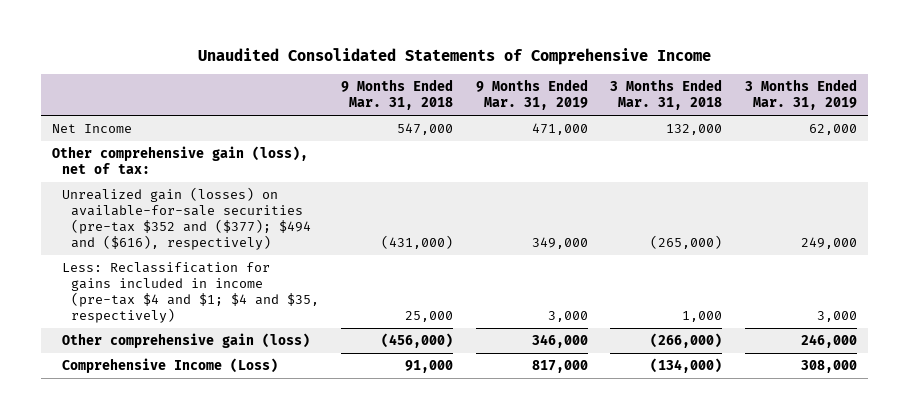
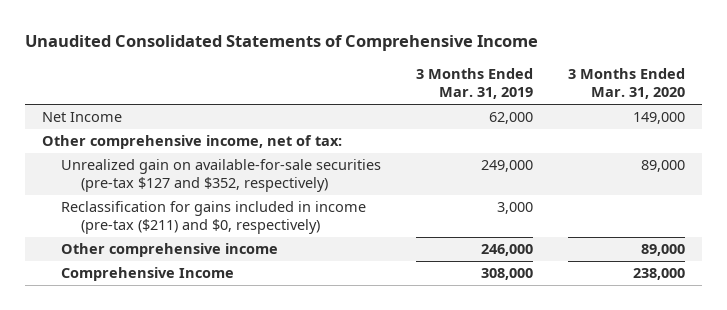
- | 9 Months Ended Mar. 31, 2018 | 9 Months Ended Mar. 31, 2019 | 3 Months Ended Mar. 31, 2018 | 3 Months Ended Mar. 31, 2019
+ | 3 Months Ended Mar. 31, 2019 | 3 Months Ended Mar. 31, 2020
- Other comprehensive gain (loss), net of tax:
- Unrealized gain (losses) on available-for-sale securities (pre-tax $352 and ($377); $494 and ($616), respectively) | (431,000) | 349,000 | (265,000) | 249,000
- Less: Reclassification for gains included in income (pre-tax $4 and $1; $4 and $35, respectively) | 25,000 | 3,000 | 1,000 | 3,000
- Other comprehensive gain (loss) | (456,000) | 346,000 | (266,000) | 246,000
- Comprehensive Income (Loss) | 91,000 | 817,000 | (134,000) | 308,000
+ Other comprehensive income, net of tax:
+ Unrealized gain on available-for-sale securities (pre-tax $127 and $352, respectively) | 249,000 | 89,000
+ Reclassification for gains included in income (pre-tax ($211) and $0, respectively) | 3,000 |
+ Other comprehensive income | 246,000 | 89,000
+ Comprehensive Income | 308,000 | 238,000

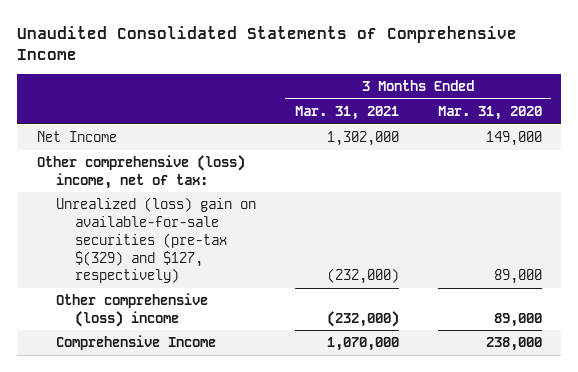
- | 3 Months Ended Mar. 31, 2019 | 3 Months Ended Mar. 31, 2020
+ | 3 Months Ended Mar. 31, 2021 | 3 Months Ended Mar. 31, 2020
- Other comprehensive income, net of tax:
- Unrealized gain on available-for-sale securities (pre-tax $127 and $352, respectively) | 249,000 | 89,000
- Reclassification for gains included in income (pre-tax ($211) and $0, respectively) | 3,000 |
- Other comprehensive income | 246,000 | 89,000
+ Other comprehensive (loss) income, net of tax:
+ Unrealized (loss) gain on available-for-sale securities (pre-tax $(329) and $127, respectively) | (232,000) | 89,000
+ Other comprehensive (loss) income | (232,000) | 89,000

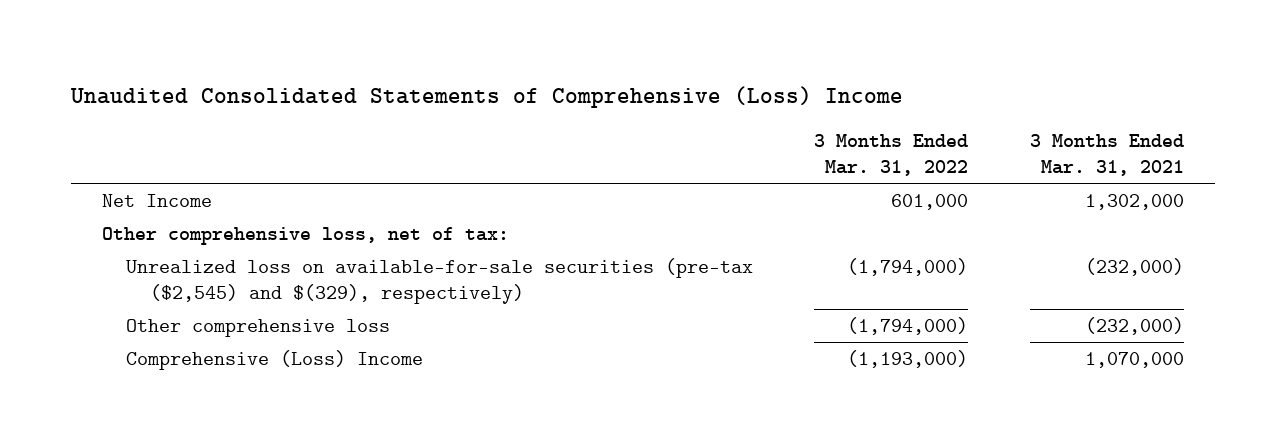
- Unaudited Consolidated Statements of Comprehensive Income
+ Unaudited Consolidated Statements of Comprehensive (Loss) Income
- | 3 Months Ended Mar. 31, 2021 | 3 Months Ended Mar. 31, 2020
+ | 3 Months Ended Mar. 31, 2022 | 3 Months Ended Mar. 31, 2021
- Other comprehensive (loss) income, net of tax:
- Unrealized (loss) gain on available-for-sale securities (pre-tax $(329) and $127, respectively) | (232,000) | 89,000
- Other comprehensive (loss) income | (232,000) | 89,000
- Comprehensive Income | 1,070,000 | 238,000
+ Other comprehensive loss, net of tax:
+ Unrealized loss on available-for-sale securities (pre-tax ($2,545) and $(329), respectively) | (1,794,000) | (232,000)
+ Other comprehensive loss | (1,794,000) | (232,000)
+ Comprehensive (Loss) Income | (1,193,000) | 1,070,000

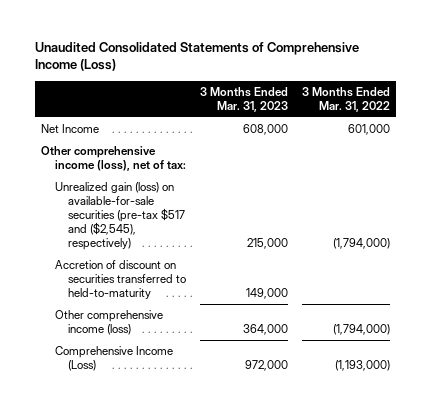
- Unaudited Consolidated Statements of Comprehensive (Loss) Income
+ Unaudited Consolidated Statements of Comprehensive Income (Loss)
- | 3 Months Ended Mar. 31, 2022 | 3 Months Ended Mar. 31, 2021
+ | 3 Months Ended Mar. 31, 2023 | 3 Months Ended Mar. 31, 2022
- Other comprehensive loss, net of tax:
- Unrealized loss on available-for-sale securities (pre-tax ($2,545) and $(329), respectively) | (1,794,000) | (232,000)
- Other comprehensive loss | (1,794,000) | (232,000)
- Comprehensive (Loss) Income | (1,193,000) | 1,070,000
+ Other comprehensive income (loss), net of tax:
+ Unrealized gain (loss) on available-for-sale securities (pre-tax $517 and ($2,545), respectively) | 215,000 | (1,794,000)
+ Accretion of discount on securities transferred to held-to-maturity | 149,000 |
+ Other comprehensive income (loss) | 364,000 | (1,794,000)
+ Comprehensive Income (Loss) | 972,000 | (1,193,000)

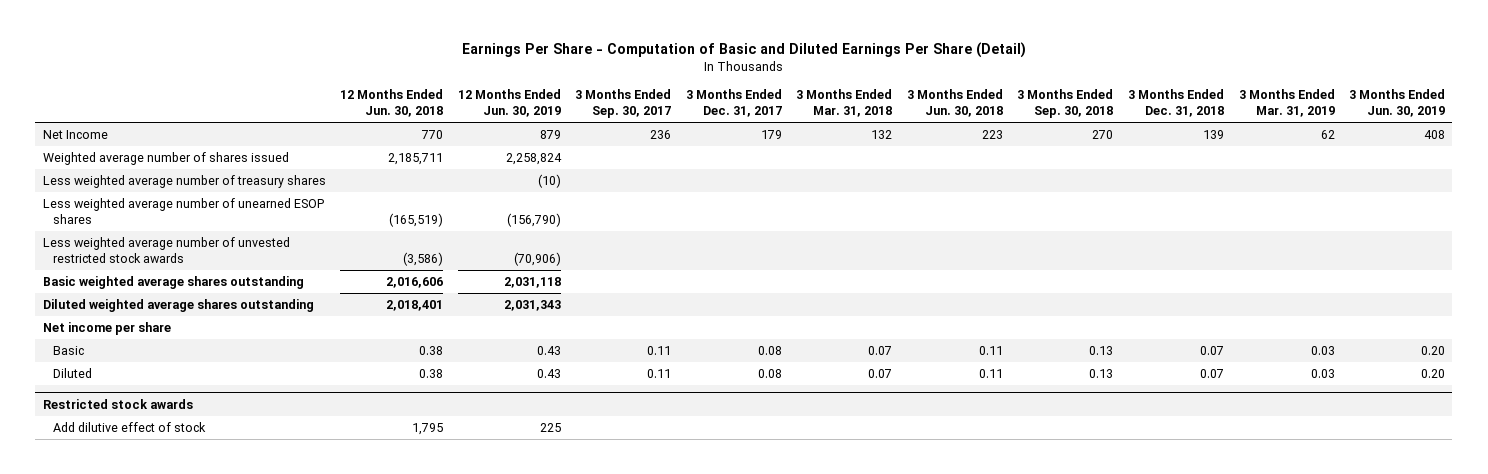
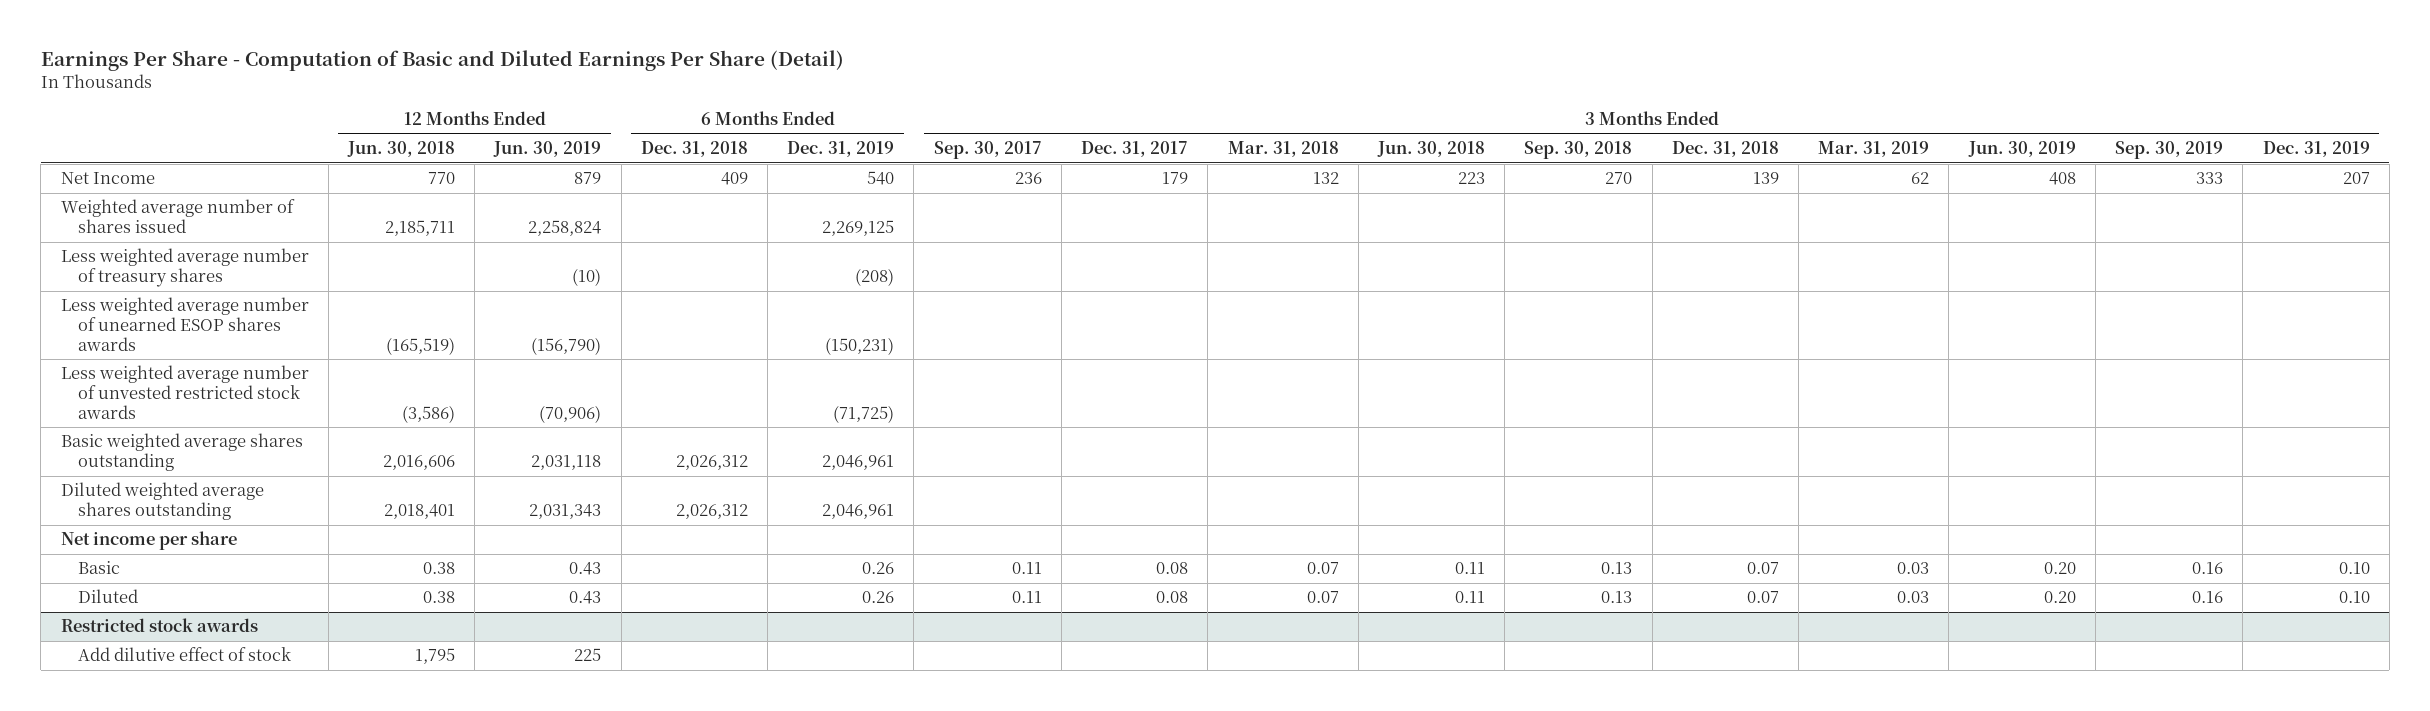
- | 12 Months Ended Jun. 30, 2018 | 12 Months Ended Jun. 30, 2019 | 3 Months Ended Sep. 30, 2017 | 3 Months Ended Dec. 31, 2017 | 3 Months Ended Mar. 31, 2018 | 3 Months Ended Jun. 30, 2018 | 3 Months Ended Sep. 30, 2018 | 3 Months Ended Dec. 31, 2018 | 3 Months Ended Mar. 31, 2019 | 3 Months Ended Jun. 30, 2019
+ | 12 Months Ended Jun. 30, 2018 | 12 Months Ended Jun. 30, 2019 | 6 Months Ended Dec. 31, 2018 | 6 Months Ended Dec. 31, 2019 | 3 Months Ended Sep. 30, 2017 | 3 Months Ended Dec. 31, 2017 | 3 Months Ended Mar. 31, 2018 | 3 Months Ended Jun. 30, 2018 | 3 Months Ended Sep. 30, 2018 | 3 Months Ended Dec. 31, 2018 | 3 Months Ended Mar. 31, 2019 | 3 Months Ended Jun. 30, 2019 | 3 Months Ended Sep. 30, 2019 | 3 Months Ended Dec. 31, 2019
- Less weighted average number of unearned ESOP shares | (165,519) | (156,790) | | | | | | | |
+ Less weighted average number of unearned ESOP shares awards | (165,519) | (156,790) | | (150,231) | | | | | | | | | |

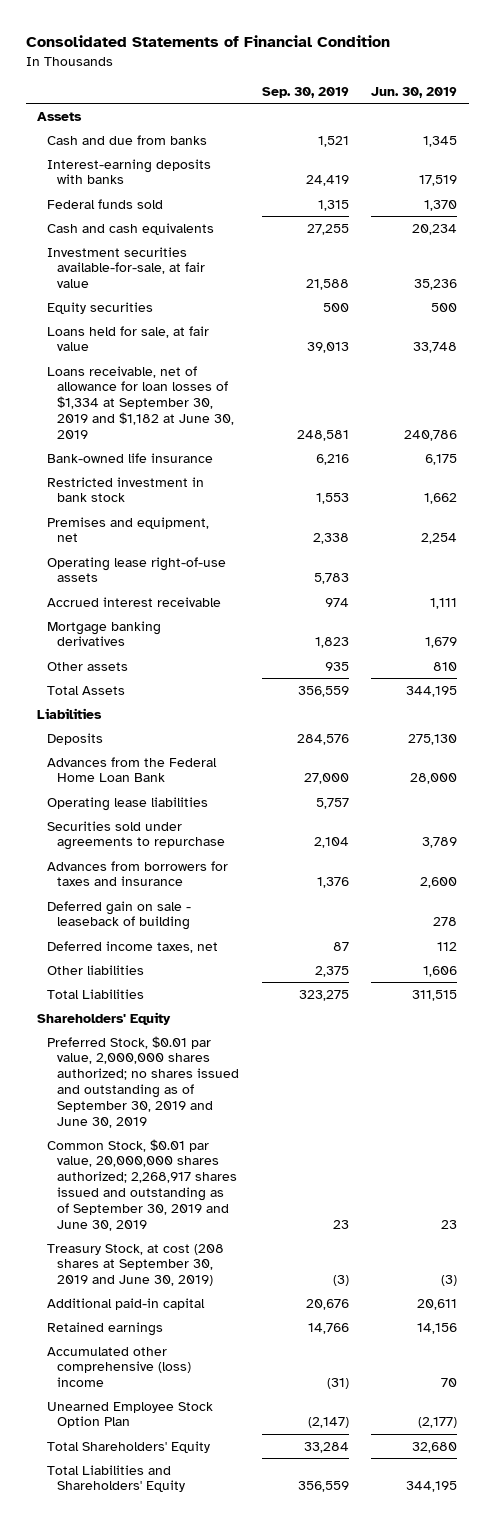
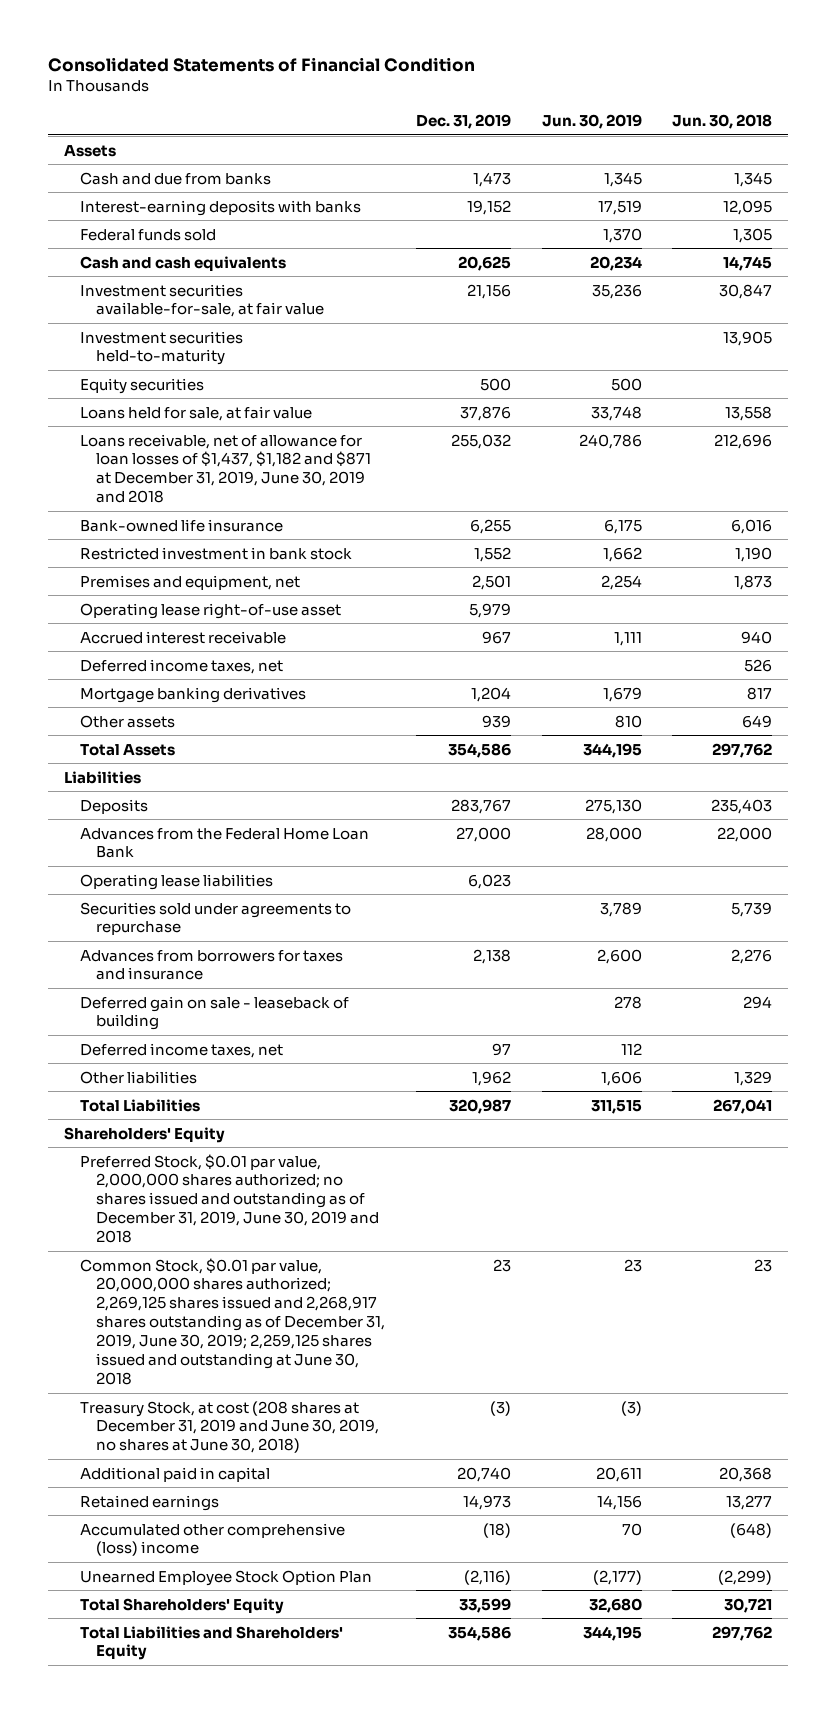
- | Sep. 30, 2019 | Jun. 30, 2019
+ | Dec. 31, 2019 | Jun. 30, 2019 | Jun. 30, 2018
+ Investment securities held-to-maturity | | | 13,905
- Loans receivable, net of allowance for loan losses of $1,334 at September 30, 2019 and $1,182 at June 30, 2019 | 248,581 | 240,786
+ Loans receivable, net of allowance for loan losses of $1,437, $1,182 and $871 at December 31, 2019, June 30, 2019 and 2018 | 255,032 | 240,786 | 212,696
- Operating lease right-of-use assets | 5,783 |
+ Operating lease right-of-use asset | 5,979 | |
+ Deferred income taxes, net | | | 526
- Preferred Stock, $0.01 par value, 2,000,000 shares authorized; no shares issued and outstanding as of September 30, 2019 and June 30, 2019
- Common Stock, $0.01 par value, 20,000,000 shares authorized; 2,268,917 shares issued and outstanding as of September 30, 2019 and June 30, 2019 | 23 | 23
- Treasury Stock, at cost (208 shares at September 30, 2019 and June 30, 2019) | (3) | (3)
- Additional paid-in capital | 20,676 | 20,611
+ Preferred Stock, $0.01 par value, 2,000,000 shares authorized; no shares issued and outstanding as of December 31, 2019, June 30, 2019 and 2018
+ Common Stock, $0.01 par value, 20,000,000 shares authorized; 2,269,125 shares issued and 2,268,917 shares outstanding as of December 31, 2019, June 30, 2019; 2,259,125 shares issued and outstanding at June 30, 2018 | 23 | 23 | 23
+ Treasury Stock, at cost (208 shares at December 31, 2019 and June 30, 2019, no shares at June 30, 2018) | (3) | (3) |
+ Additional paid in capital | 20,740 | 20,611 | 20,368

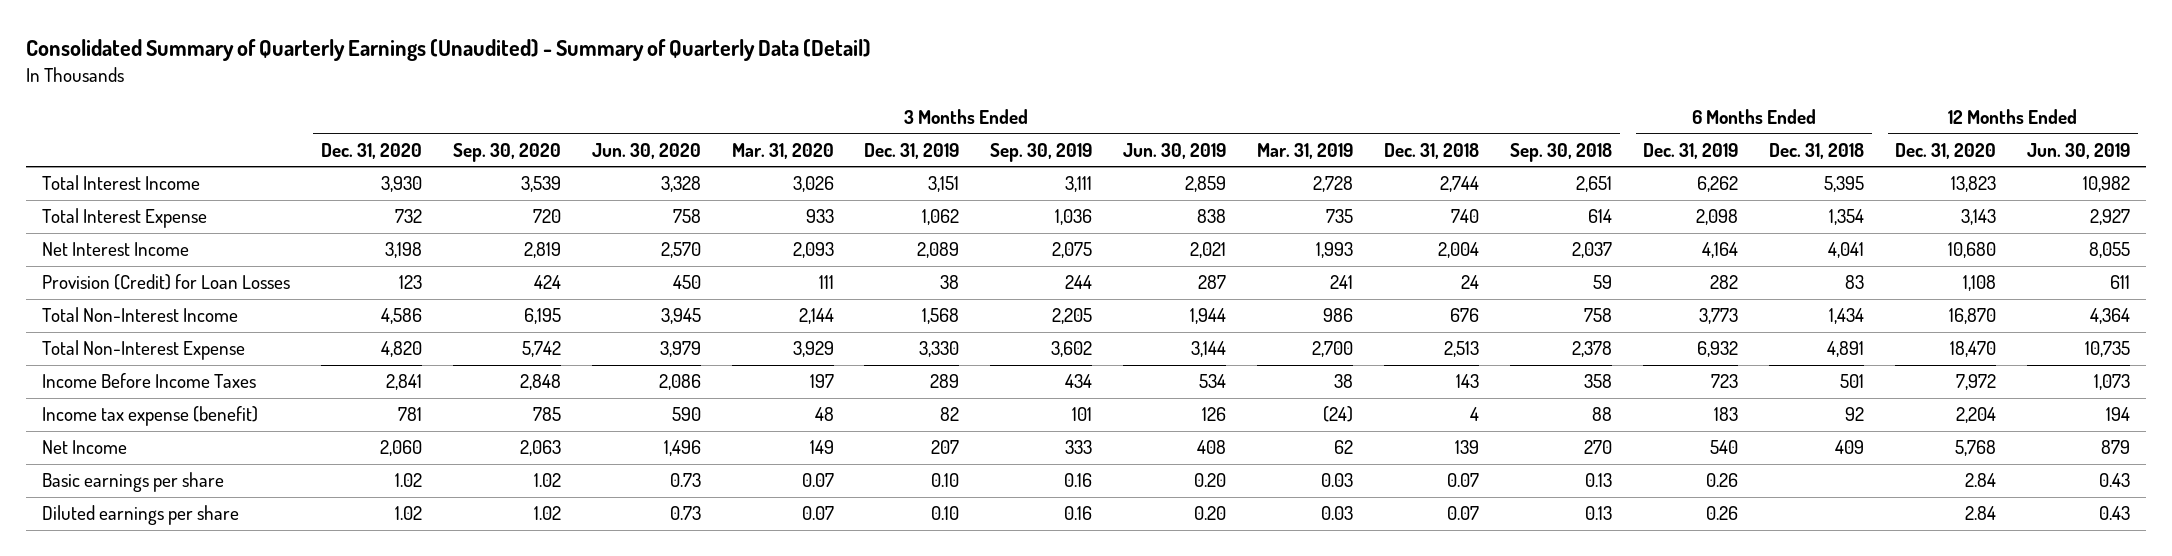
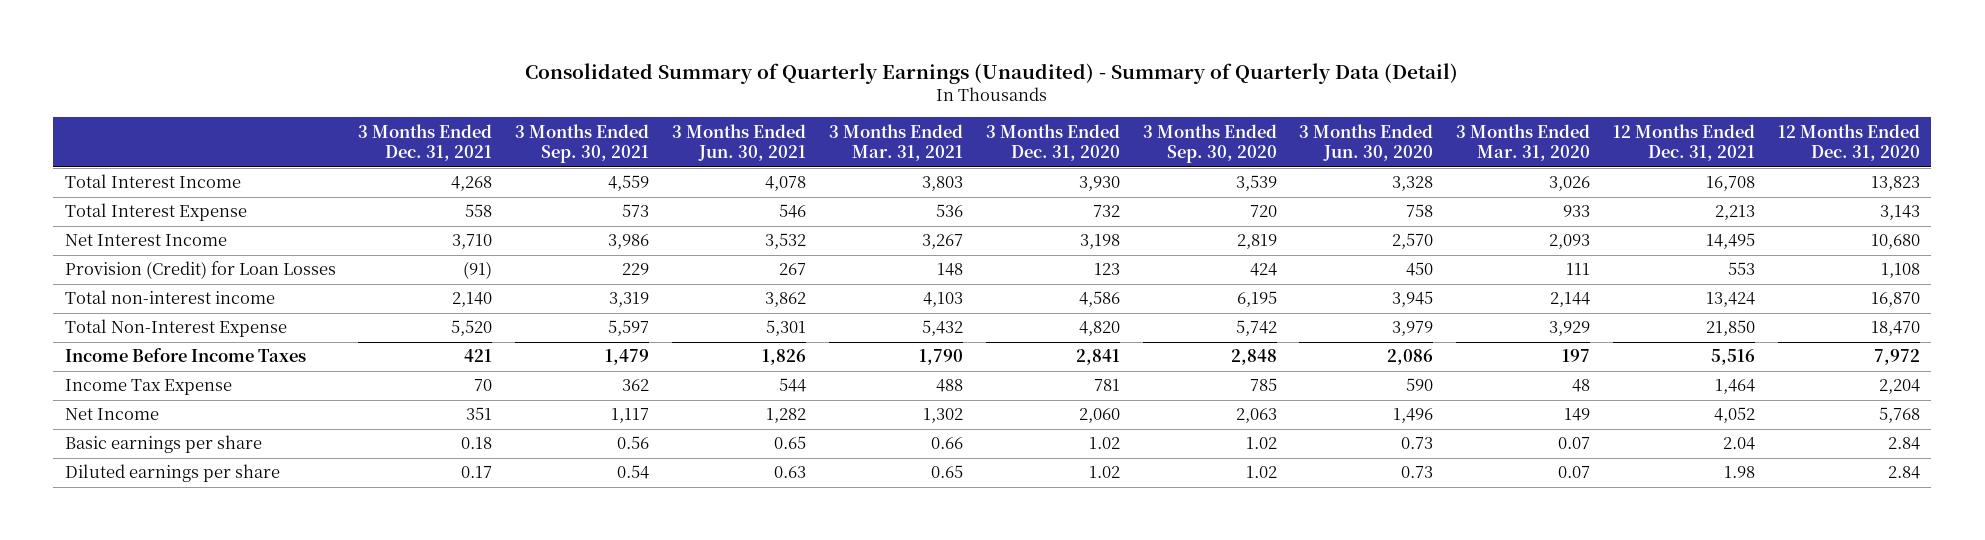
- | 3 Months Ended Dec. 31, 2020 | 3 Months Ended Sep. 30, 2020 | 3 Months Ended Jun. 30, 2020 | 3 Months Ended Mar. 31, 2020 | 3 Months Ended Dec. 31, 2019 | 3 Months Ended Sep. 30, 2019 | 3 Months Ended Jun. 30, 2019 | 3 Months Ended Mar. 31, 2019 | 3 Months Ended Dec. 31, 2018 | 3 Months Ended Sep. 30, 2018 | 6 Months Ended Dec. 31, 2019 | 6 Months Ended Dec. 31, 2018 | 12 Months Ended Dec. 31, 2020 | 12 Months Ended Jun. 30, 2019
+ | 3 Months Ended Dec. 31, 2021 | 3 Months Ended Sep. 30, 2021 | 3 Months Ended Jun. 30, 2021 | 3 Months Ended Mar. 31, 2021 | 3 Months Ended Dec. 31, 2020 | 3 Months Ended Sep. 30, 2020 | 3 Months Ended Jun. 30, 2020 | 3 Months Ended Mar. 31, 2020 | 12 Months Ended Dec. 31, 2021 | 12 Months Ended Dec. 31, 2020
- Total Non-Interest Income | 4,586 | 6,195 | 3,945 | 2,144 | 1,568 | 2,205 | 1,944 | 986 | 676 | 758 | 3,773 | 1,434 | 16,870 | 4,364
+ Total non-interest income | 2,140 | 3,319 | 3,862 | 4,103 | 4,586 | 6,195 | 3,945 | 2,144 | 13,424 | 16,870
- Income tax expense (benefit) | 781 | 785 | 590 | 48 | 82 | 101 | 126 | (24) | 4 | 88 | 183 | 92 | 2,204 | 194
+ Income Tax Expense | 70 | 362 | 544 | 488 | 781 | 785 | 590 | 48 | 1,464 | 2,204

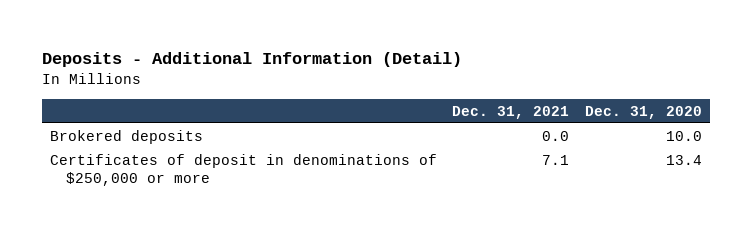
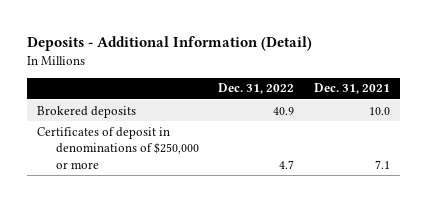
- | Dec. 31, 2021 | Dec. 31, 2020
+ | Dec. 31, 2022 | Dec. 31, 2021
- Brokered deposits | 0.0 | 10.0
+ Brokered deposits | 40.9 | 10.0

